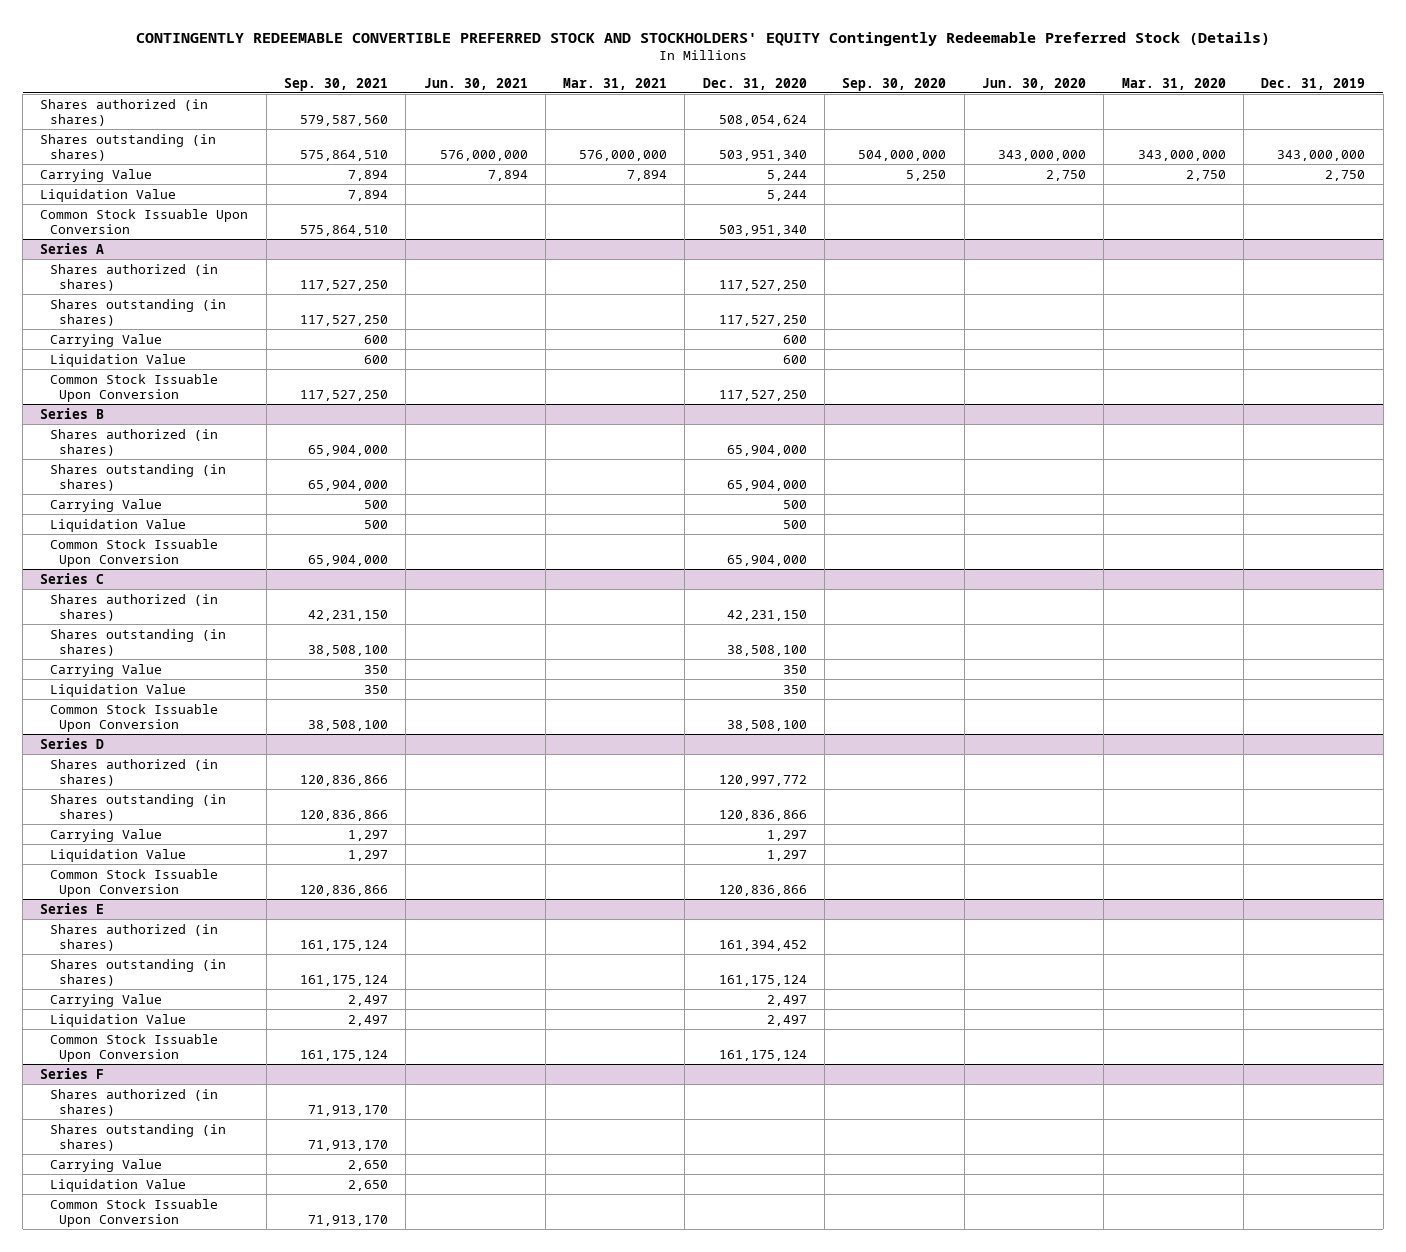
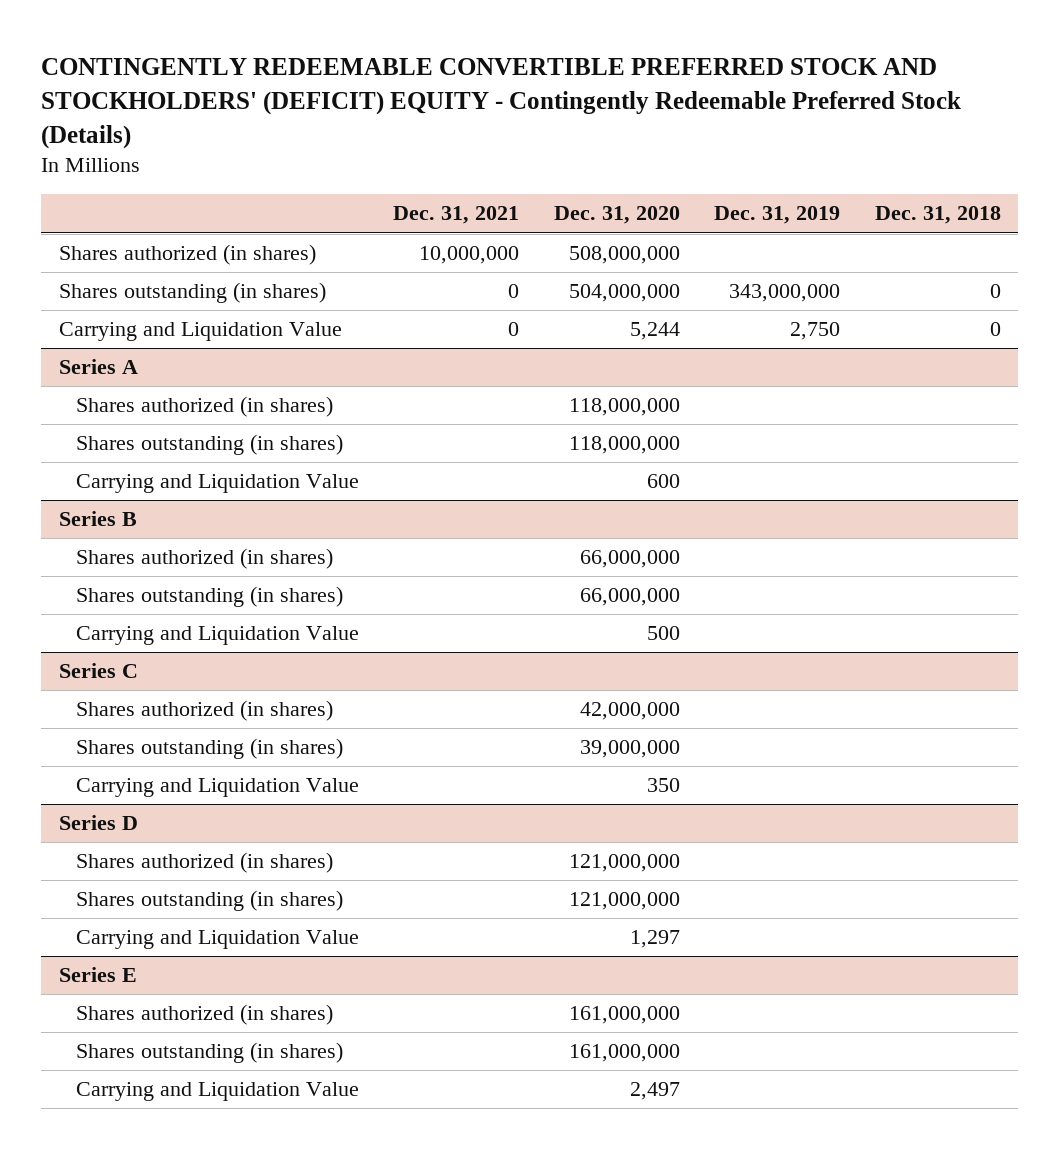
- CONTINGENTLY REDEEMABLE CONVERTIBLE PREFERRED STOCK AND STOCKHOLDERS' EQUITY Contingently Redeemable Preferred Stock (Details)
+ CONTINGENTLY REDEEMABLE CONVERTIBLE PREFERRED STOCK AND STOCKHOLDERS' (DEFICIT) EQUITY - Contingently Redeemable Preferred Stock (Details)
- | Sep. 30, 2021 | Jun. 30, 2021 | Mar. 31, 2021 | Dec. 31, 2020 | Sep. 30, 2020 | Jun. 30, 2020 | Mar. 31, 2020 | Dec. 31, 2019
+ | Dec. 31, 2021 | Dec. 31, 2020 | Dec. 31, 2019 | Dec. 31, 2018
- Shares authorized (in shares) | 579,587,560 | | | 508,054,624 | | | |
- Shares outstanding (in shares) | 575,864,510 | 576,000,000 | 576,000,000 | 503,951,340 | 504,000,000 | 343,000,000 | 343,000,000 | 343,000,000
- Carrying Value | 7,894 | 7,894 | 7,894 | 5,244 | 5,250 | 2,750 | 2,750 | 2,750
- Liquidation Value | 7,894 | | | 5,244 | | | |
- Common Stock Issuable Upon Conversion | 575,864,510 | | | 503,951,340 | | | |
+ Shares authorized (in shares) | 10,000,000 | 508,000,000 | |
+ Shares outstanding (in shares) | 0 | 504,000,000 | 343,000,000 | 0
+ Carrying and Liquidation Value | 0 | 5,244 | 2,750 | 0
@ Series A
- Shares authorized (in shares) | 117,527,250 | | | 117,527,250 | | | |
- Shares outstanding (in shares) | 117,527,250 | | | 117,527,250 | | | |
- Carrying Value | 600 | | | 600 | | | |
- Liquidation Value | 600 | | | 600 | | | |
- Common Stock Issuable Upon Conversion | 117,527,250 | | | 117,527,250 | | | |
+ Shares authorized (in shares) | | 118,000,000 | |
+ Shares outstanding (in shares) | | 118,000,000 | |
+ Carrying and Liquidation Value | | 600 | |
@ Series B
- Shares authorized (in shares) | 65,904,000 | | | 65,904,000 | | | |
- Shares outstanding (in shares) | 65,904,000 | | | 65,904,000 | | | |
- Carrying Value | 500 | | | 500 | | | |
- Liquidation Value | 500 | | | 500 | | | |
- Common Stock Issuable Upon Conversion | 65,904,000 | | | 65,904,000 | | | |
+ Shares authorized (in shares) | | 66,000,000 | |
+ Shares outstanding (in shares) | | 66,000,000 | |
+ Carrying and Liquidation Value | | 500 | |
@ Series C
- Shares authorized (in shares) | 42,231,150 | | | 42,231,150 | | | |
- Shares outstanding (in shares) | 38,508,100 | | | 38,508,100 | | | |
- Carrying Value | 350 | | | 350 | | | |
- Liquidation Value | 350 | | | 350 | | | |
- Common Stock Issuable Upon Conversion | 38,508,100 | | | 38,508,100 | | | |
+ Shares authorized (in shares) | | 42,000,000 | |
+ Shares outstanding (in shares) | | 39,000,000 | |
+ Carrying and Liquidation Value | | 350 | |
@ Series D
- Shares authorized (in shares) | 120,836,866 | | | 120,997,772 | | | |
- Shares outstanding (in shares) | 120,836,866 | | | 120,836,866 | | | |
- Carrying Value | 1,297 | | | 1,297 | | | |
- Liquidation Value | 1,297 | | | 1,297 | | | |
- Common Stock Issuable Upon Conversion | 120,836,866 | | | 120,836,866 | | | |
+ Shares authorized (in shares) | | 121,000,000 | |
+ Shares outstanding (in shares) | | 121,000,000 | |
+ Carrying and Liquidation Value | | 1,297 | |
@ Series E
- Shares authorized (in shares) | 161,175,124 | | | 161,394,452 | | | |
- Shares outstanding (in shares) | 161,175,124 | | | 161,175,124 | | | |
- Carrying Value | 2,497 | | | 2,497 | | | |
- Liquidation Value | 2,497 | | | 2,497 | | | |
- Common Stock Issuable Upon Conversion | 161,175,124 | | | 161,175,124 | | | |
- Series F
- Shares authorized (in shares) | 71,913,170 | | | | | | |
- Shares outstanding (in shares) | 71,913,170 | | | | | | |
- Carrying Value | 2,650 | | | | | | |
- Liquidation Value | 2,650 | | | | | | |
- Common Stock Issuable Upon Conversion | 71,913,170 | | | | | | |
@ Series E
+ Shares authorized (in shares) | | 161,000,000 | |
+ Shares outstanding (in shares) | | 161,000,000 | |
+ Carrying and Liquidation Value | | 2,497 | |

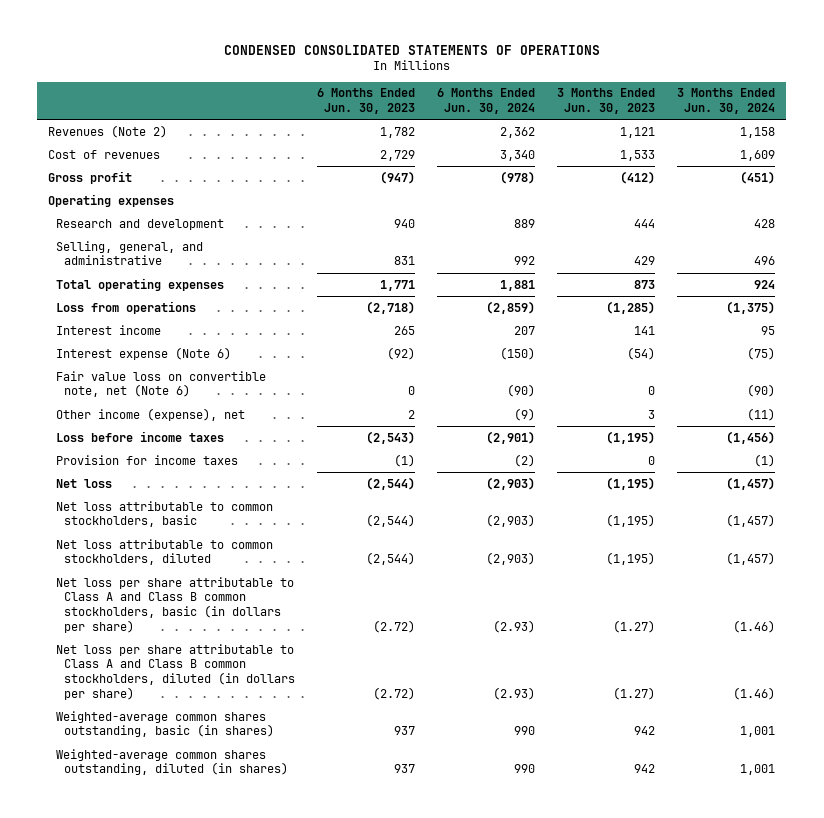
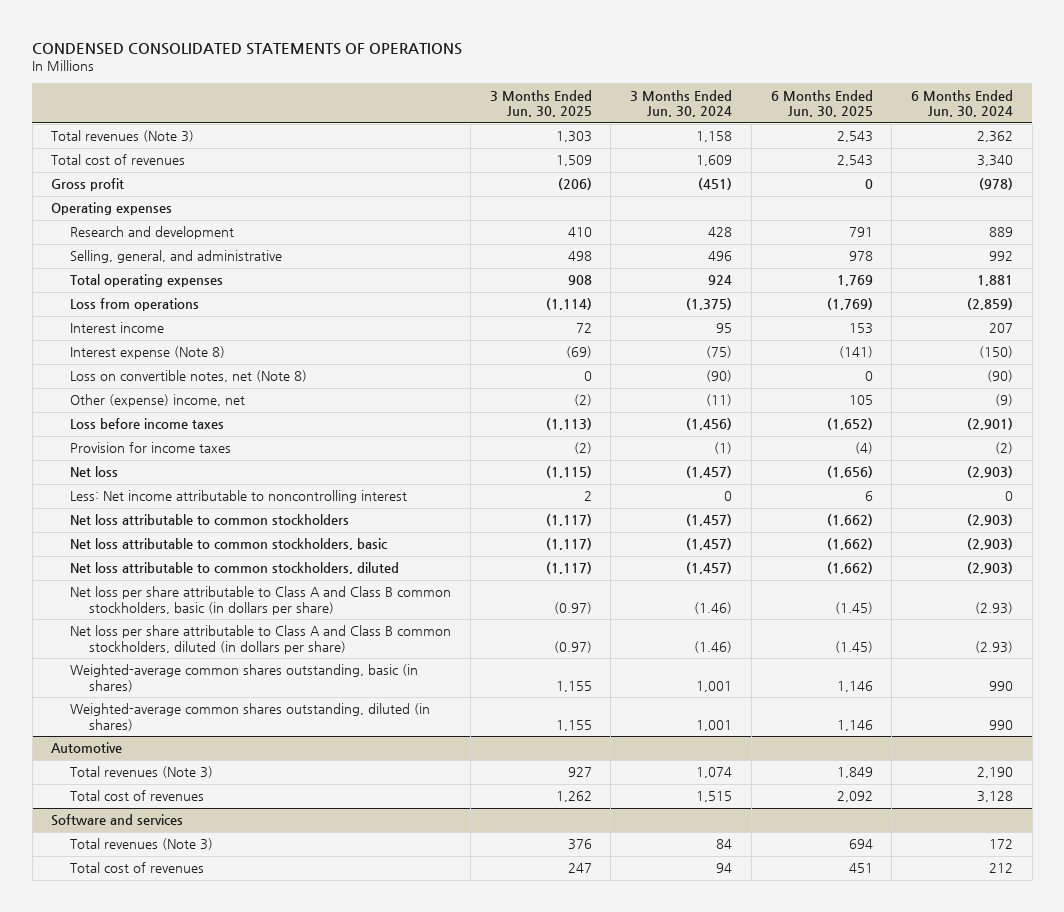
- | 6 Months Ended Jun. 30, 2023 | 6 Months Ended Jun. 30, 2024 | 3 Months Ended Jun. 30, 2023 | 3 Months Ended Jun. 30, 2024
+ | 3 Months Ended Jun. 30, 2025 | 3 Months Ended Jun. 30, 2024 | 6 Months Ended Jun. 30, 2025 | 6 Months Ended Jun. 30, 2024
- Revenues (Note 2) | 1,782 | 2,362 | 1,121 | 1,158
- Cost of revenues | 2,729 | 3,340 | 1,533 | 1,609
+ Total revenues (Note 3) | 1,303 | 1,158 | 2,543 | 2,362
+ Total cost of revenues | 1,509 | 1,609 | 2,543 | 3,340
- Interest expense (Note 6) | (92) | (150) | (54) | (75)
- Fair value loss on convertible note, net (Note 6) | 0 | (90) | 0 | (90)
- Other income (expense), net | 2 | (9) | 3 | (11)
+ Interest expense (Note 8) | (69) | (75) | (141) | (150)
+ Loss on convertible notes, net (Note 8) | 0 | (90) | 0 | (90)
+ Other (expense) income, net | (2) | (11) | 105 | (9)
+ Less: Net income attributable to noncontrolling interest | 2 | 0 | 6 | 0
+ Net loss attributable to common stockholders | (1,117) | (1,457) | (1,662) | (2,903)
+ Automotive
+ Total revenues (Note 3) | 927 | 1,074 | 1,849 | 2,190
+ Total cost of revenues | 1,262 | 1,515 | 2,092 | 3,128
+ Software and services
+ Total revenues (Note 3) | 376 | 84 | 694 | 172
+ Total cost of revenues | 247 | 94 | 451 | 212

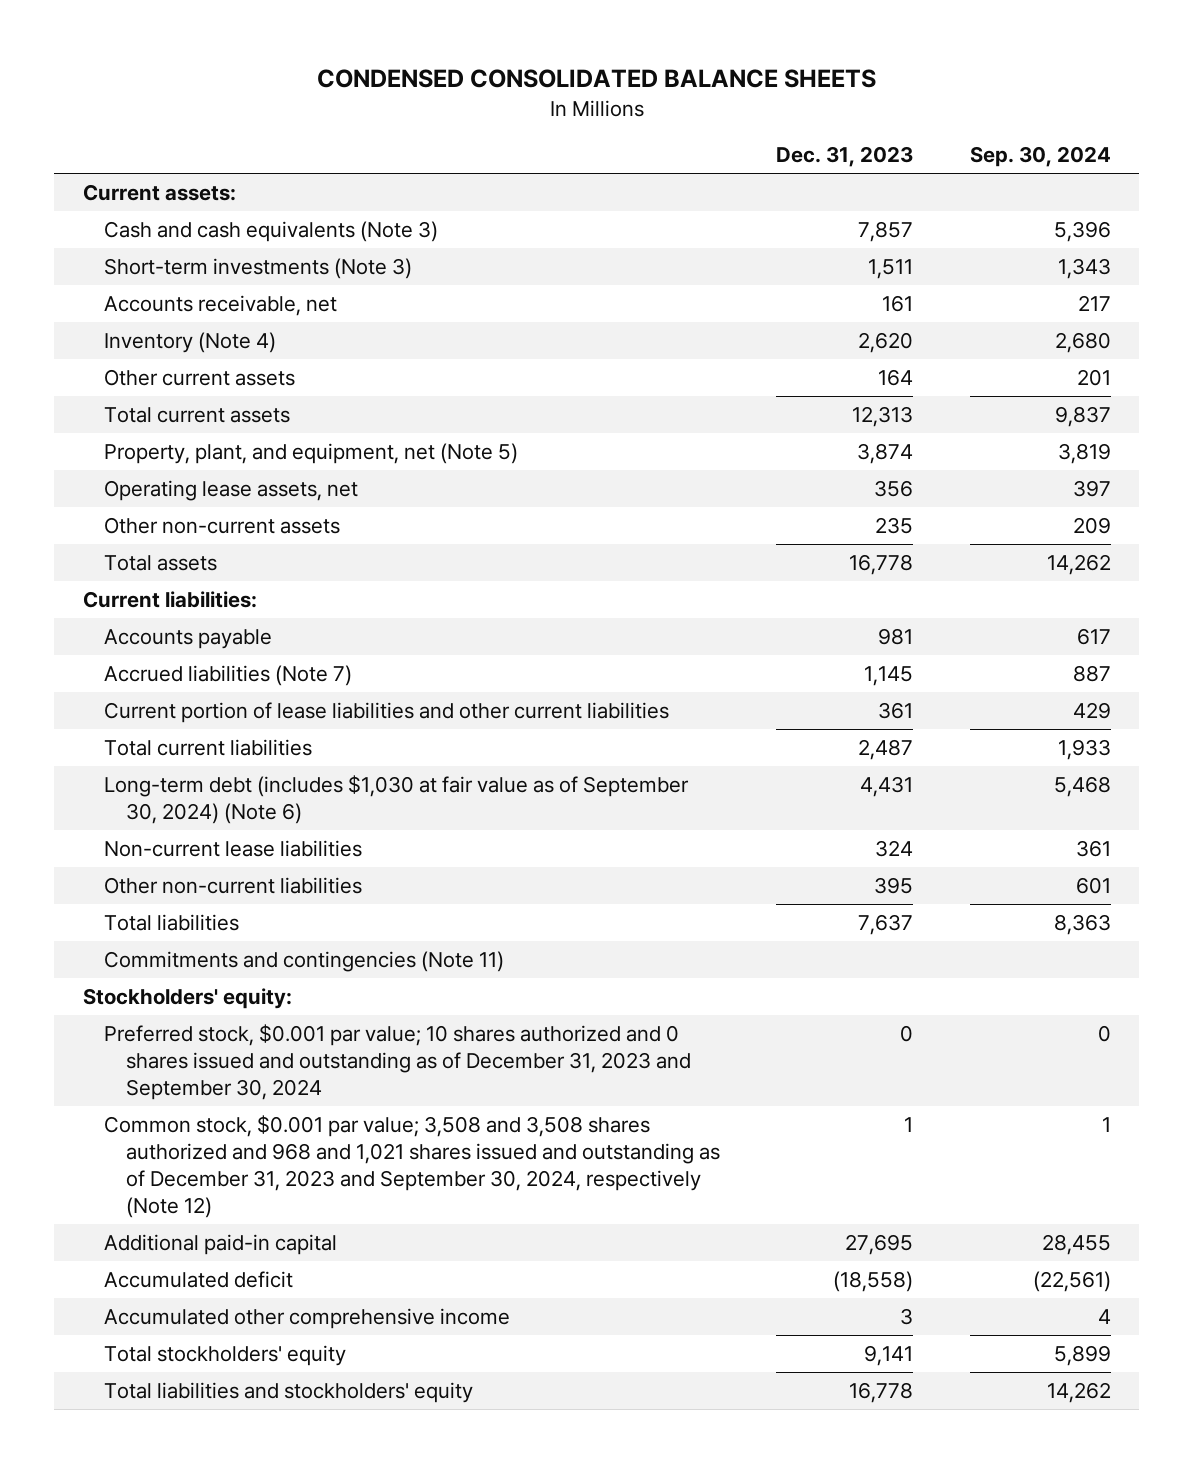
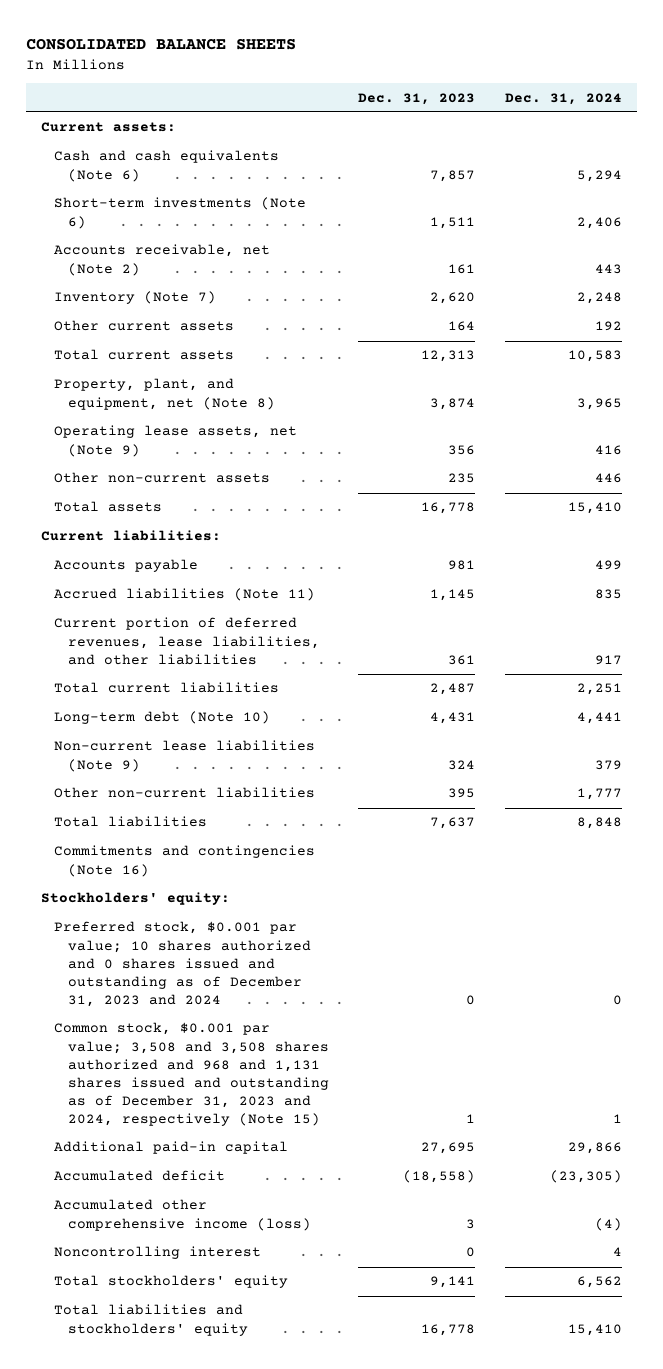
- CONDENSED CONSOLIDATED BALANCE SHEETS
+ CONSOLIDATED BALANCE SHEETS
- | Dec. 31, 2023 | Sep. 30, 2024
+ | Dec. 31, 2023 | Dec. 31, 2024
- Cash and cash equivalents (Note 3) | 7,857 | 5,396
- Short-term investments (Note 3) | 1,511 | 1,343
- Accounts receivable, net | 161 | 217
- Inventory (Note 4) | 2,620 | 2,680
+ Cash and cash equivalents (Note 6) | 7,857 | 5,294
+ Short-term investments (Note 6) | 1,511 | 2,406
+ Accounts receivable, net (Note 2) | 161 | 443
+ Inventory (Note 7) | 2,620 | 2,248
- Property, plant, and equipment, net (Note 5) | 3,874 | 3,819
- Operating lease assets, net | 356 | 397
+ Property, plant, and equipment, net (Note 8) | 3,874 | 3,965
+ Operating lease assets, net (Note 9) | 356 | 416
- Accrued liabilities (Note 7) | 1,145 | 887
- Current portion of lease liabilities and other current liabilities | 361 | 429
+ Accrued liabilities (Note 11) | 1,145 | 835
+ Current portion of deferred revenues, lease liabilities, and other liabilities | 361 | 917
- Long-term debt (includes $1,030 at fair value as of September 30, 2024) (Note 6) | 4,431 | 5,468
- Non-current lease liabilities | 324 | 361
+ Long-term debt (Note 10) | 4,431 | 4,441
+ Non-current lease liabilities (Note 9) | 324 | 379
- Commitments and contingencies (Note 11)
+ Commitments and contingencies (Note 16)
- Preferred stock, $0.001 par value; 10 shares authorized and 0 shares issued and outstanding as of December 31, 2023 and September 30, 2024 | 0 | 0
- Common stock, $0.001 par value; 3,508 and 3,508 shares authorized and 968 and 1,021 shares issued and outstanding as of December 31, 2023 and September 30, 2024, respectively (Note 12) | 1 | 1
+ Preferred stock, $0.001 par value; 10 shares authorized and 0 shares issued and outstanding as of December 31, 2023 and 2024 | 0 | 0
+ Common stock, $0.001 par value; 3,508 and 3,508 shares authorized and 968 and 1,131 shares issued and outstanding as of December 31, 2023 and 2024, respectively (Note 15) | 1 | 1
- Accumulated other comprehensive income | 3 | 4
+ Accumulated other comprehensive income (loss) | 3 | (4)
+ Noncontrolling interest | 0 | 4

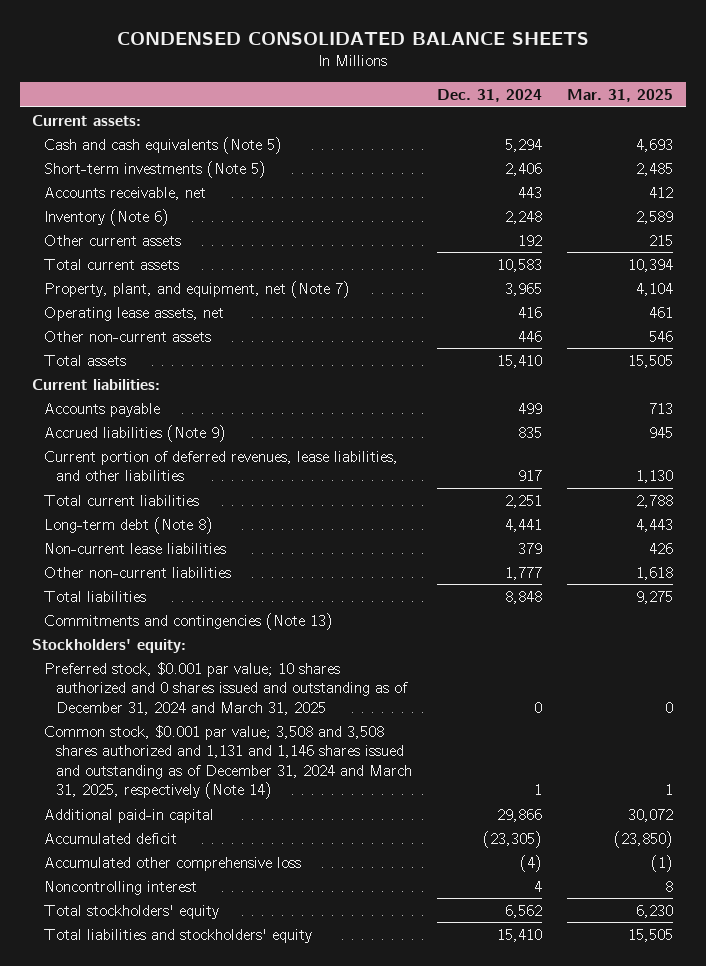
- CONSOLIDATED BALANCE SHEETS
+ CONDENSED CONSOLIDATED BALANCE SHEETS
- | Dec. 31, 2023 | Dec. 31, 2024
+ | Dec. 31, 2024 | Mar. 31, 2025
- Cash and cash equivalents (Note 6) | 7,857 | 5,294
- Short-term investments (Note 6) | 1,511 | 2,406
- Accounts receivable, net (Note 2) | 161 | 443
- Inventory (Note 7) | 2,620 | 2,248
+ Cash and cash equivalents (Note 5) | 5,294 | 4,693
+ Short-term investments (Note 5) | 2,406 | 2,485
+ Accounts receivable, net | 443 | 412
+ Inventory (Note 6) | 2,248 | 2,589
- Property, plant, and equipment, net (Note 8) | 3,874 | 3,965
- Operating lease assets, net (Note 9) | 356 | 416
+ Property, plant, and equipment, net (Note 7) | 3,965 | 4,104
+ Operating lease assets, net | 416 | 461
- Accrued liabilities (Note 11) | 1,145 | 835
+ Accrued liabilities (Note 9) | 835 | 945
- Long-term debt (Note 10) | 4,431 | 4,441
- Non-current lease liabilities (Note 9) | 324 | 379
+ Long-term debt (Note 8) | 4,441 | 4,443
+ Non-current lease liabilities | 379 | 426
- Commitments and contingencies (Note 16)
+ Commitments and contingencies (Note 13)
- Preferred stock, $0.001 par value; 10 shares authorized and 0 shares issued and outstanding as of December 31, 2023 and 2024 | 0 | 0
- Common stock, $0.001 par value; 3,508 and 3,508 shares authorized and 968 and 1,131 shares issued and outstanding as of December 31, 2023 and 2024, respectively (Note 15) | 1 | 1
+ Preferred stock, $0.001 par value; 10 shares authorized and 0 shares issued and outstanding as of December 31, 2024 and March 31, 2025 | 0 | 0
+ Common stock, $0.001 par value; 3,508 and 3,508 shares authorized and 1,131 and 1,146 shares issued and outstanding as of December 31, 2024 and March 31, 2025, respectively (Note 14) | 1 | 1
- Accumulated other comprehensive income (loss) | 3 | (4)
+ Accumulated other comprehensive loss | (4) | (1)

